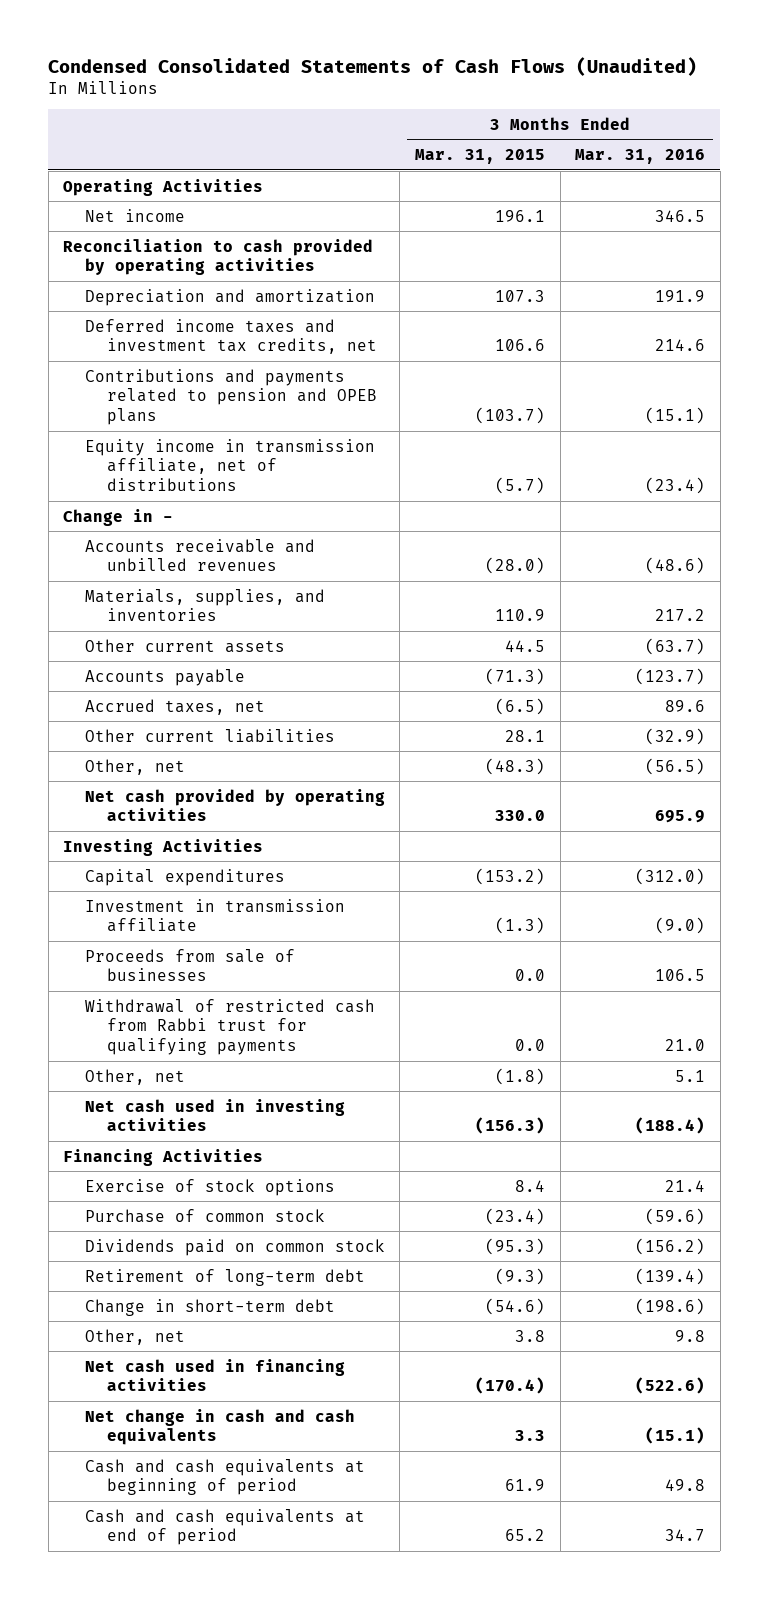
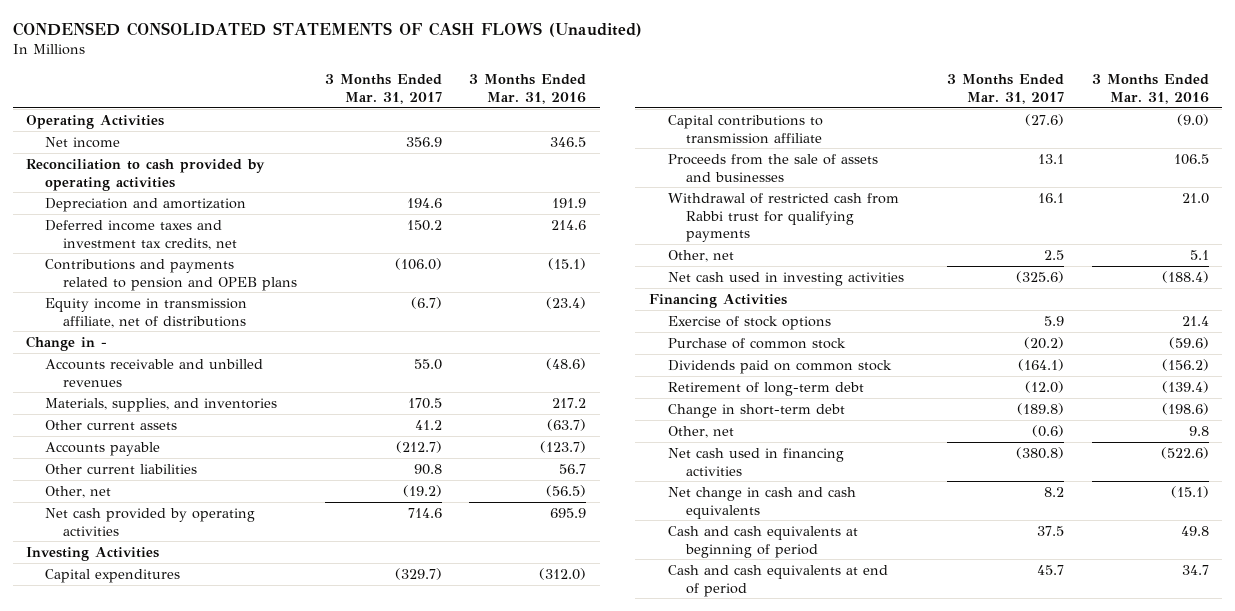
- Condensed Consolidated Statements of Cash Flows (Unaudited)
+ CONDENSED CONSOLIDATED STATEMENTS OF CASH FLOWS (Unaudited)
- | 3 Months Ended Mar. 31, 2015 | 3 Months Ended Mar. 31, 2016
+ | 3 Months Ended Mar. 31, 2017 | 3 Months Ended Mar. 31, 2016
- Accrued taxes, net | (6.5) | 89.6
- Other current liabilities | 28.1 | (32.9)
+ Other current liabilities | 90.8 | 56.7
- Investment in transmission affiliate | (1.3) | (9.0)
- Proceeds from sale of businesses | 0.0 | 106.5
+ Capital contributions to transmission affiliate | (27.6) | (9.0)
+ Proceeds from the sale of assets and businesses | 13.1 | 106.5

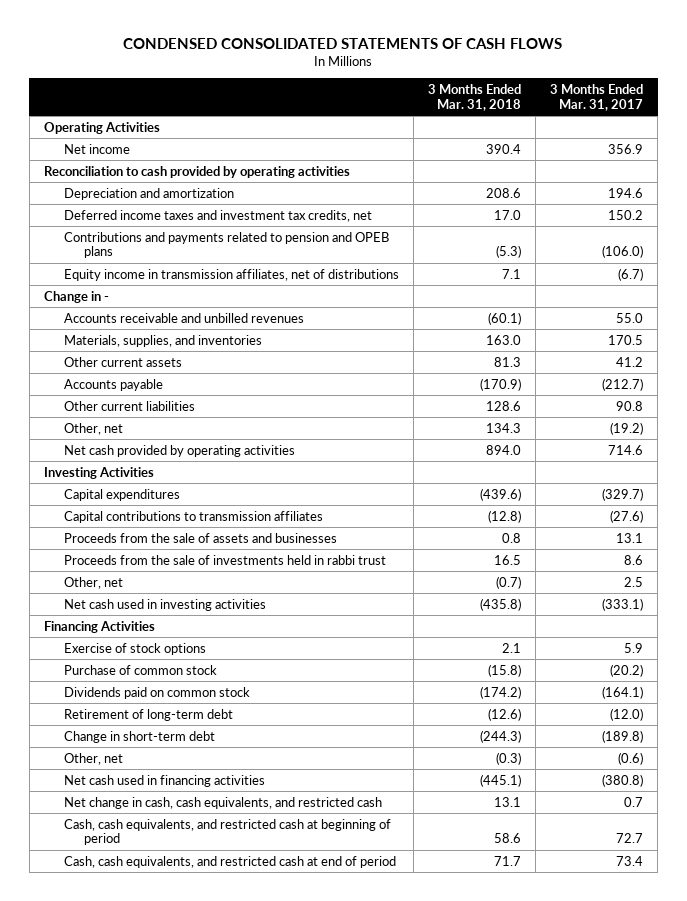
- CONDENSED CONSOLIDATED STATEMENTS OF CASH FLOWS (Unaudited)
+ CONDENSED CONSOLIDATED STATEMENTS OF CASH FLOWS
- | 3 Months Ended Mar. 31, 2017 | 3 Months Ended Mar. 31, 2016
+ | 3 Months Ended Mar. 31, 2018 | 3 Months Ended Mar. 31, 2017
- Equity income in transmission affiliate, net of distributions | (6.7) | (23.4)
+ Equity income in transmission affiliates, net of distributions | 7.1 | (6.7)
- Capital contributions to transmission affiliate | (27.6) | (9.0)
+ Capital contributions to transmission affiliates | (12.8) | (27.6)
- Withdrawal of restricted cash from Rabbi trust for qualifying payments | 16.1 | 21.0
+ Proceeds from the sale of investments held in rabbi trust | 16.5 | 8.6
- Net cash used in investing activities | (325.6) | (188.4)
+ Net cash used in investing activities | (435.8) | (333.1)
- Net change in cash and cash equivalents | 8.2 | (15.1)
- Cash and cash equivalents at beginning of period | 37.5 | 49.8
- Cash and cash equivalents at end of period | 45.7 | 34.7
+ Net change in cash, cash equivalents, and restricted cash | 13.1 | 0.7
+ Cash, cash equivalents, and restricted cash at beginning of period | 58.6 | 72.7
+ Cash, cash equivalents, and restricted cash at end of period | 71.7 | 73.4

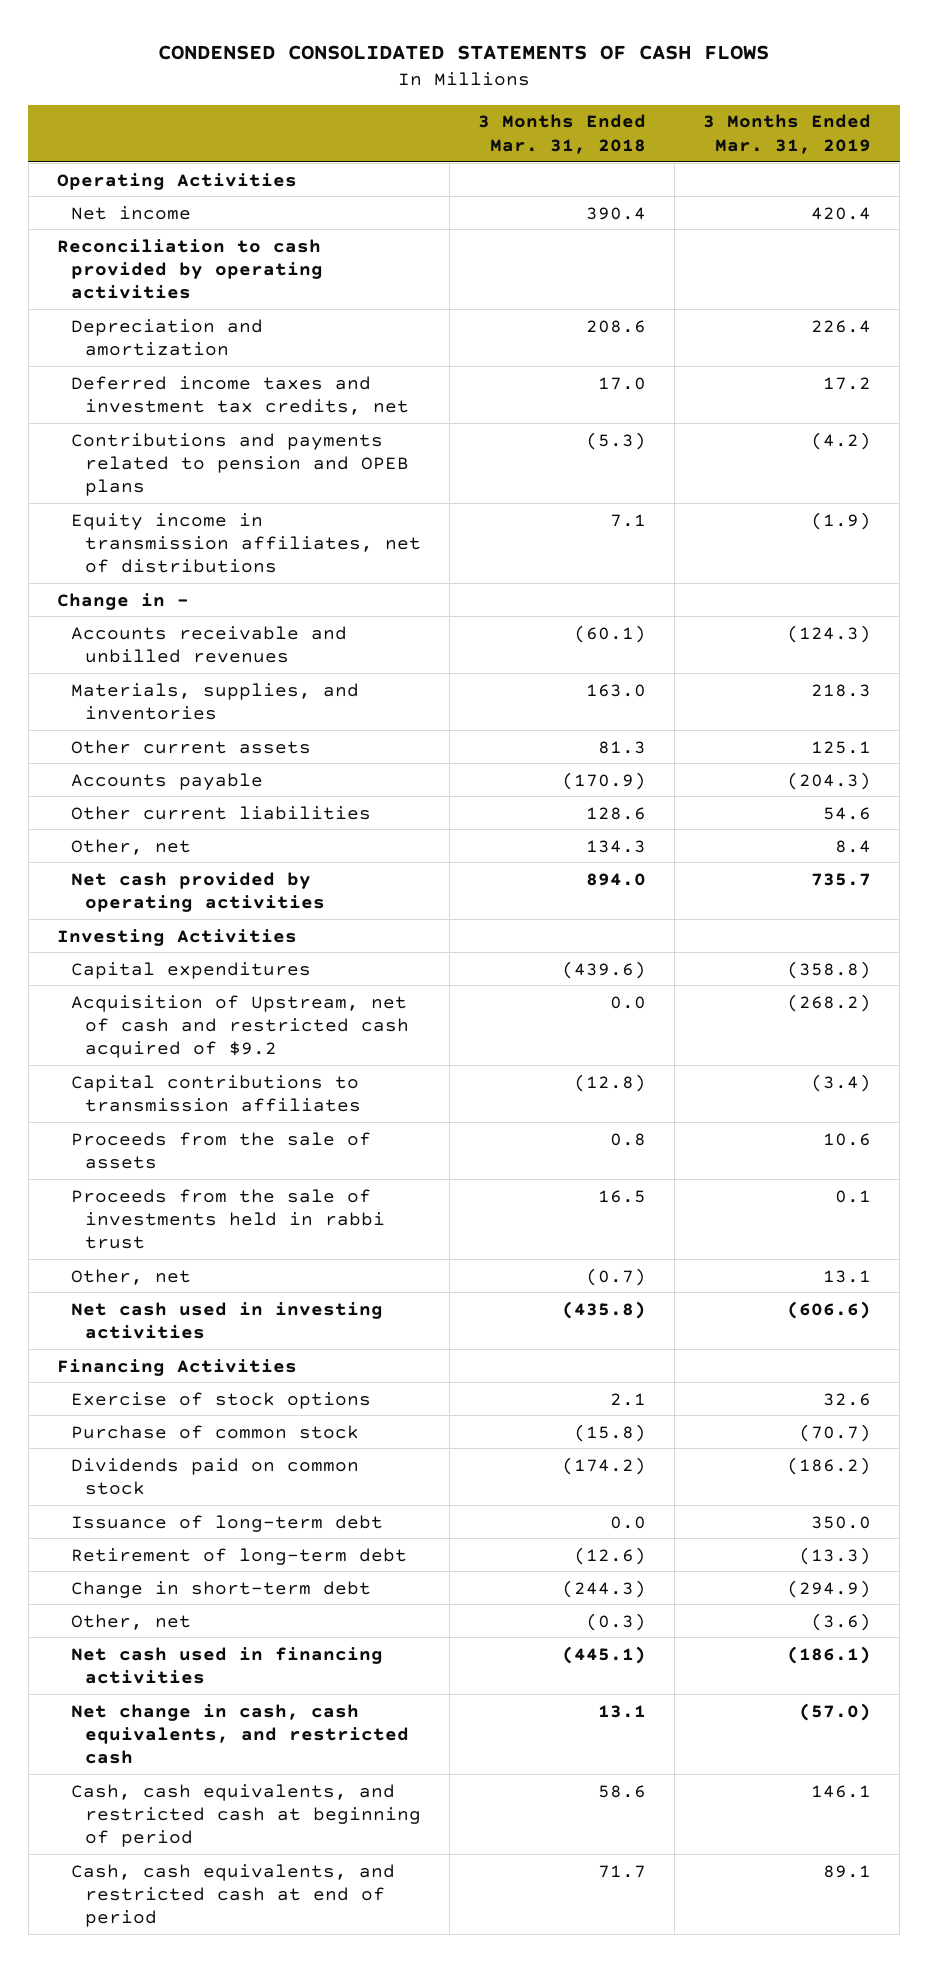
- | 3 Months Ended Mar. 31, 2018 | 3 Months Ended Mar. 31, 2017
+ | 3 Months Ended Mar. 31, 2018 | 3 Months Ended Mar. 31, 2019
+ Acquisition of Upstream, net of cash and restricted cash acquired of $9.2 | 0.0 | (268.2)
- Proceeds from the sale of assets and businesses | 0.8 | 13.1
+ Proceeds from the sale of assets | 0.8 | 10.6
+ Issuance of long-term debt | 0.0 | 350.0

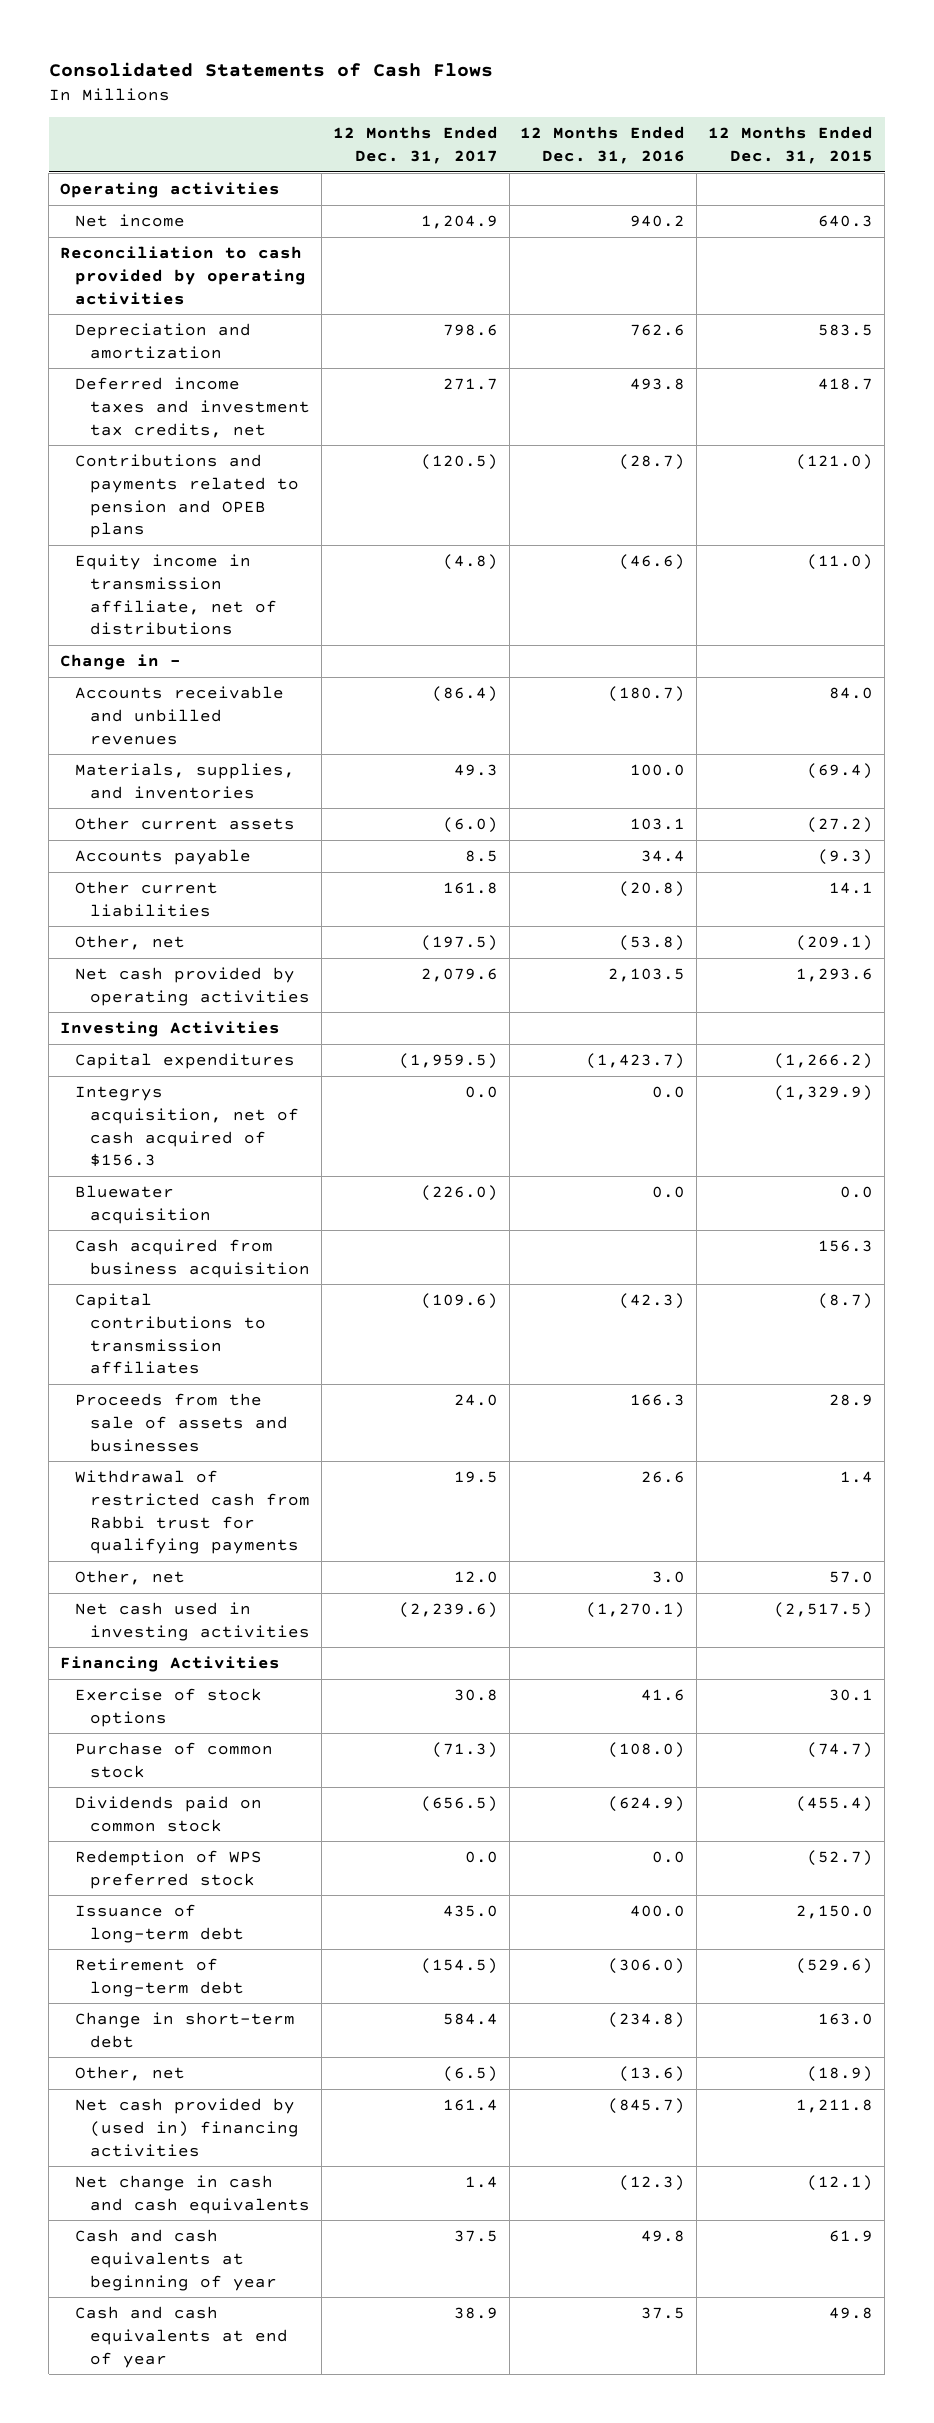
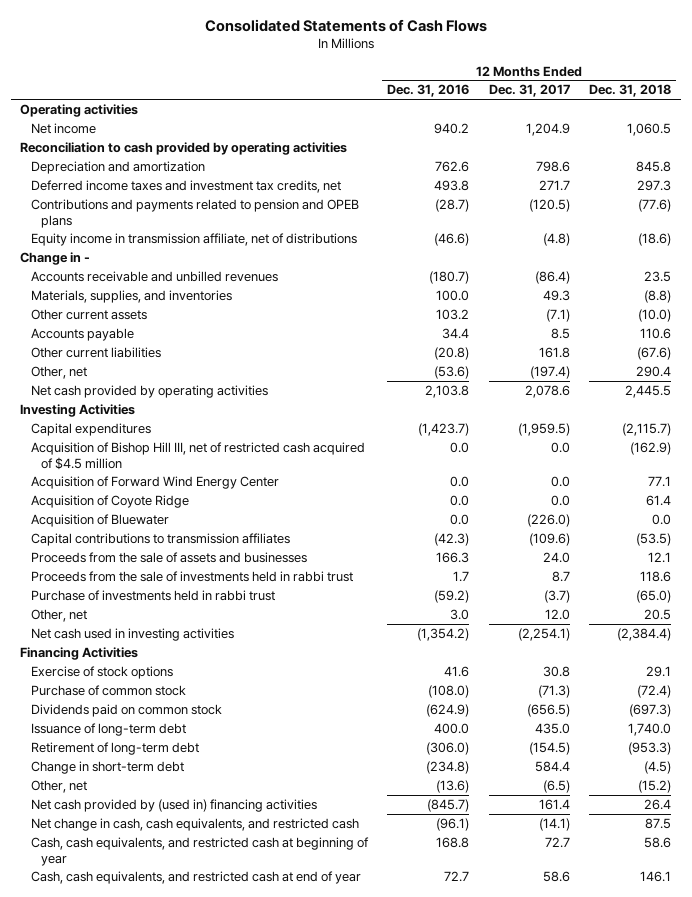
- | 12 Months Ended Dec. 31, 2017 | 12 Months Ended Dec. 31, 2016 | 12 Months Ended Dec. 31, 2015
+ | 12 Months Ended Dec. 31, 2016 | 12 Months Ended Dec. 31, 2017 | 12 Months Ended Dec. 31, 2018
- Other current assets | (6.0) | 103.1 | (27.2)
+ Other current assets | 103.2 | (7.1) | (10.0)
- Other, net | (197.5) | (53.8) | (209.1)
- Net cash provided by operating activities | 2,079.6 | 2,103.5 | 1,293.6
+ Other, net | (53.6) | (197.4) | 290.4
+ Net cash provided by operating activities | 2,103.8 | 2,078.6 | 2,445.5
- Integrys acquisition, net of cash acquired of $156.3 | 0.0 | 0.0 | (1,329.9)
- Bluewater acquisition | (226.0) | 0.0 | 0.0
- Cash acquired from business acquisition | | | 156.3
+ Acquisition of Bishop Hill III, net of restricted cash acquired of $4.5 million | 0.0 | 0.0 | (162.9)
+ Acquisition of Forward Wind Energy Center | 0.0 | 0.0 | 77.1
+ Acquisition of Coyote Ridge | 0.0 | 0.0 | 61.4
+ Acquisition of Bluewater | 0.0 | (226.0) | 0.0
- Withdrawal of restricted cash from Rabbi trust for qualifying payments | 19.5 | 26.6 | 1.4
+ Proceeds from the sale of investments held in rabbi trust | 1.7 | 8.7 | 118.6
+ Purchase of investments held in rabbi trust | (59.2) | (3.7) | (65.0)
- Net cash used in investing activities | (2,239.6) | (1,270.1) | (2,517.5)
+ Net cash used in investing activities | (1,354.2) | (2,254.1) | (2,384.4)
- Redemption of WPS preferred stock | 0.0 | 0.0 | (52.7)
- Net change in cash and cash equivalents | 1.4 | (12.3) | (12.1)
- Cash and cash equivalents at beginning of year | 37.5 | 49.8 | 61.9
- Cash and cash equivalents at end of year | 38.9 | 37.5 | 49.8
+ Net change in cash, cash equivalents, and restricted cash | (96.1) | (14.1) | 87.5
+ Cash, cash equivalents, and restricted cash at beginning of year | 168.8 | 72.7 | 58.6
+ Cash, cash equivalents, and restricted cash at end of year | 72.7 | 58.6 | 146.1

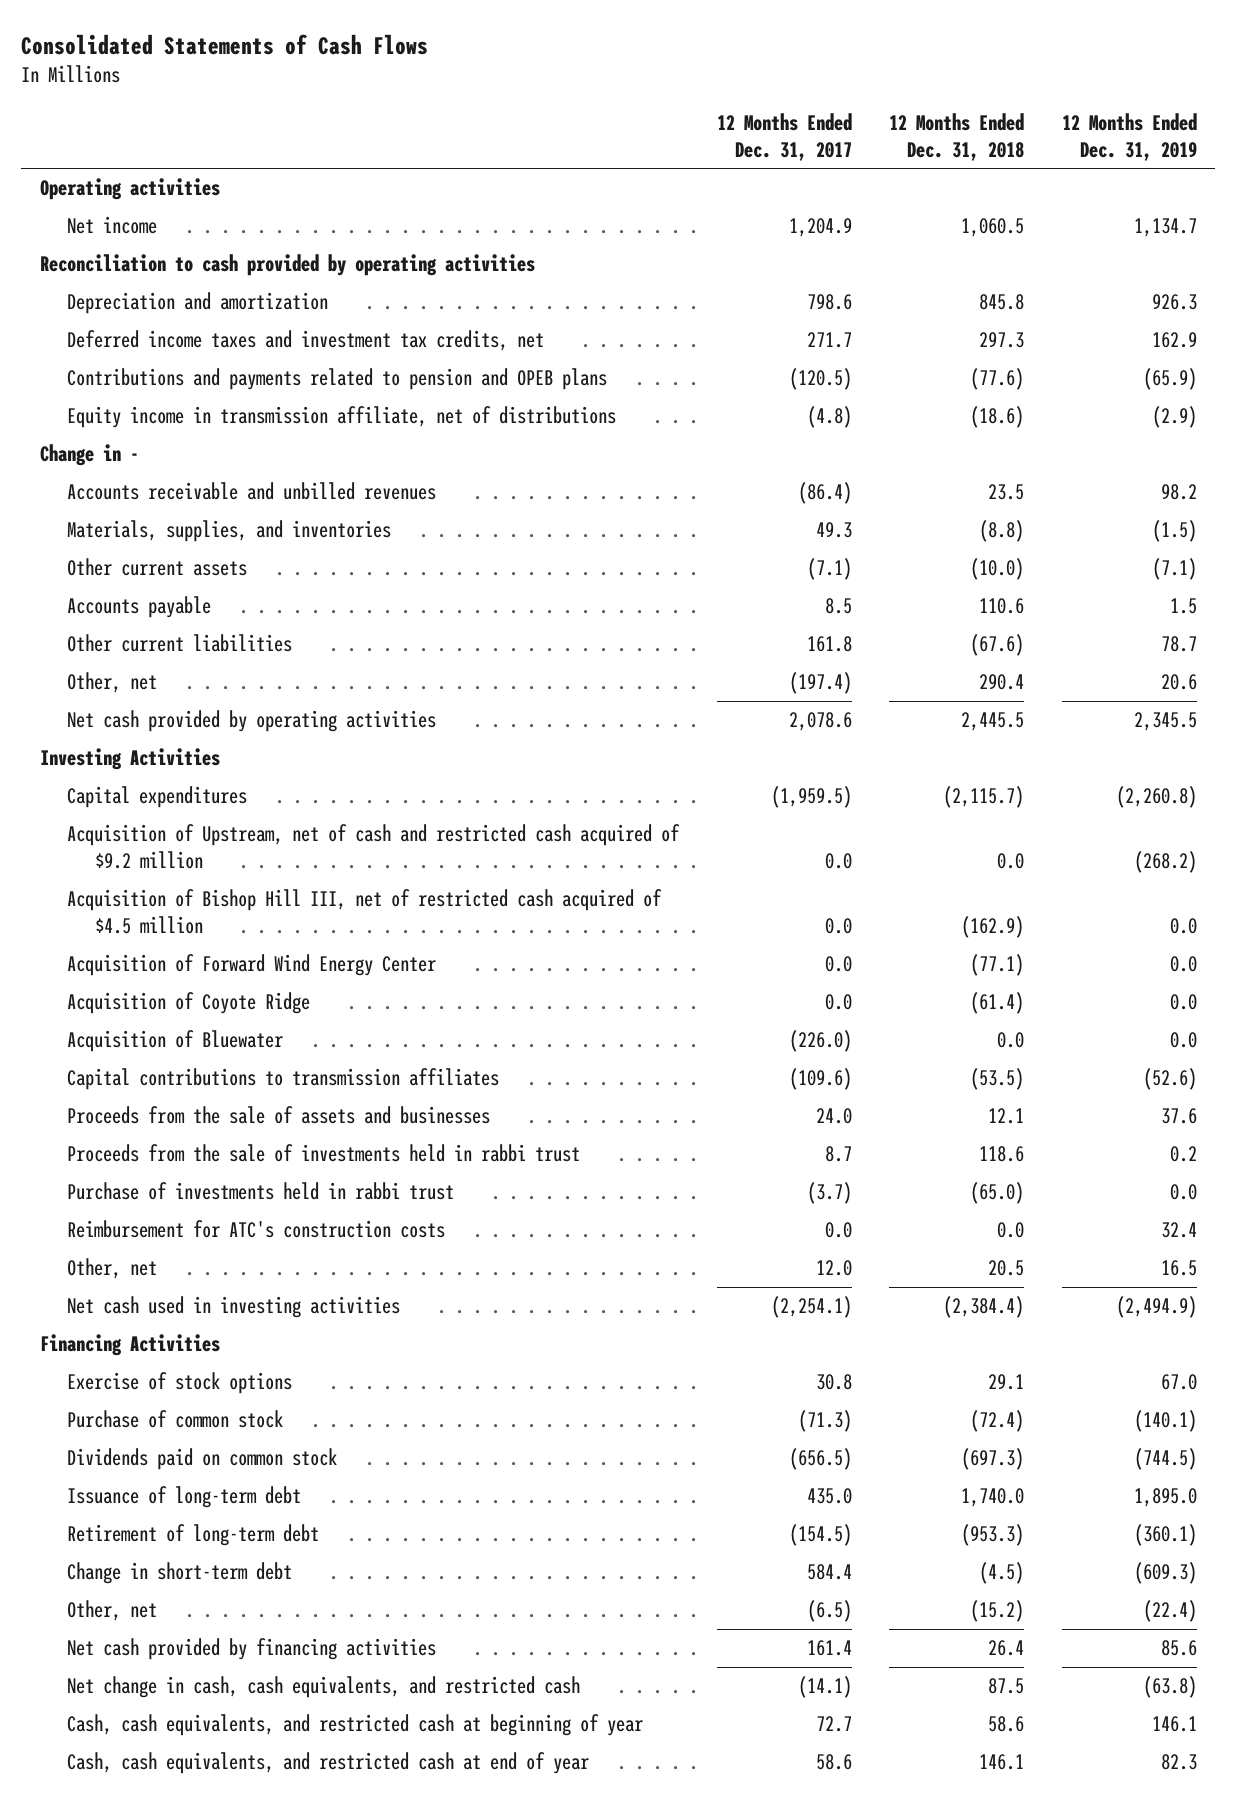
- | 12 Months Ended Dec. 31, 2016 | 12 Months Ended Dec. 31, 2017 | 12 Months Ended Dec. 31, 2018
+ | 12 Months Ended Dec. 31, 2017 | 12 Months Ended Dec. 31, 2018 | 12 Months Ended Dec. 31, 2019
+ Acquisition of Upstream, net of cash and restricted cash acquired of $9.2 million | 0.0 | 0.0 | (268.2)
- Acquisition of Forward Wind Energy Center | 0.0 | 0.0 | 77.1
- Acquisition of Coyote Ridge | 0.0 | 0.0 | 61.4
+ Acquisition of Forward Wind Energy Center | 0.0 | (77.1) | 0.0
+ Acquisition of Coyote Ridge | 0.0 | (61.4) | 0.0
+ Reimbursement for ATC's construction costs | 0.0 | 0.0 | 32.4
- Net cash provided by (used in) financing activities | (845.7) | 161.4 | 26.4
+ Net cash provided by financing activities | 161.4 | 26.4 | 85.6

